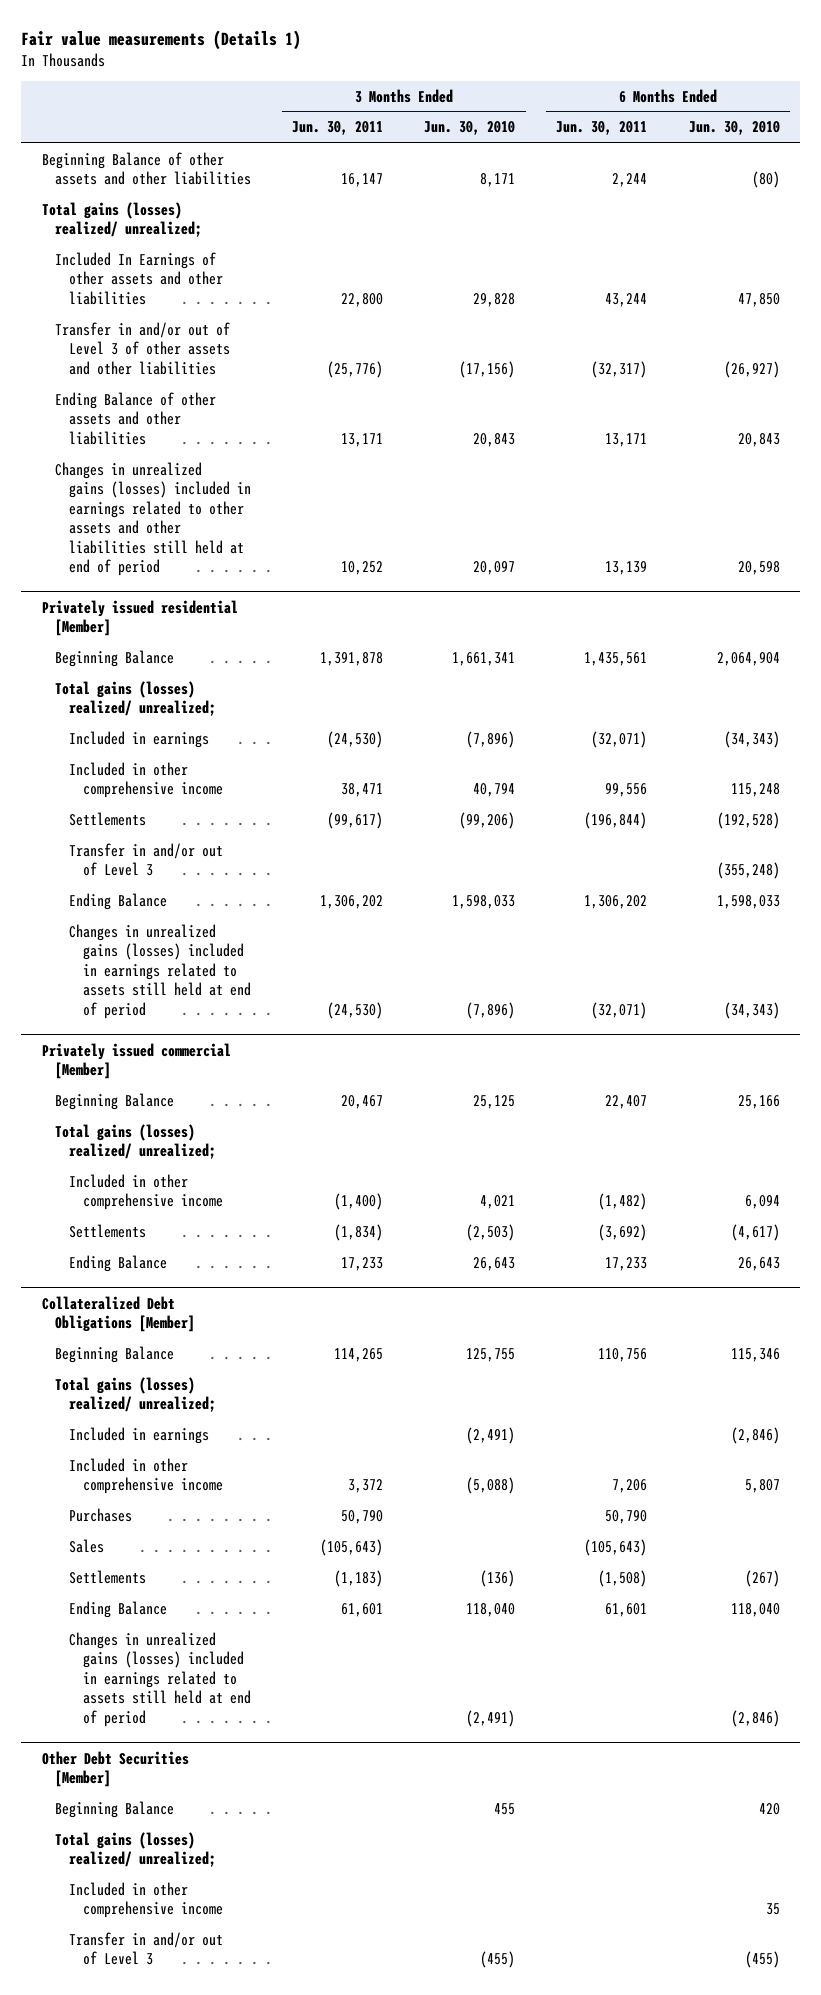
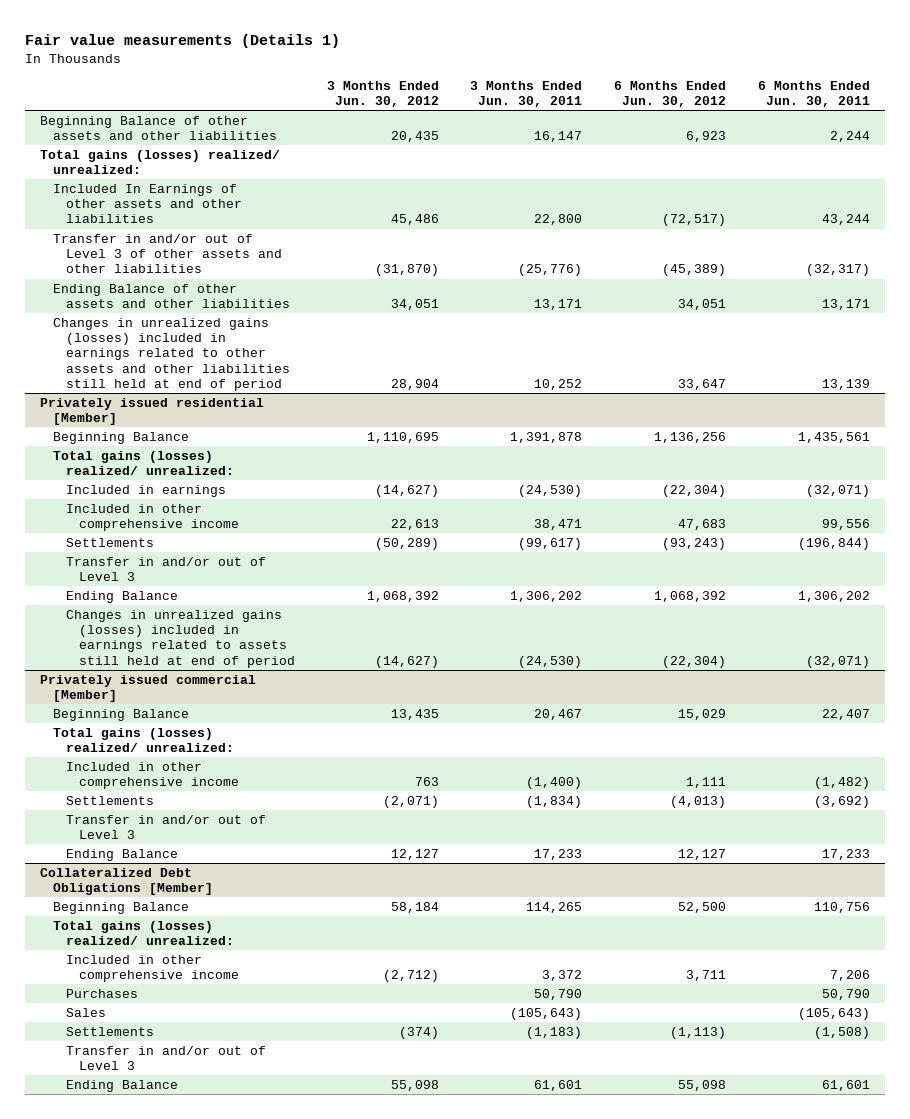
- | 3 Months Ended Jun. 30, 2011 | 3 Months Ended Jun. 30, 2010 | 6 Months Ended Jun. 30, 2011 | 6 Months Ended Jun. 30, 2010
+ | 3 Months Ended Jun. 30, 2012 | 3 Months Ended Jun. 30, 2011 | 6 Months Ended Jun. 30, 2012 | 6 Months Ended Jun. 30, 2011
- Total gains (losses) realized/ unrealized;
+ Total gains (losses) realized/ unrealized:
@ Privately issued residential [Member]
- Total gains (losses) realized/ unrealized;
+ Total gains (losses) realized/ unrealized:
@ Privately issued commercial [Member]
- Total gains (losses) realized/ unrealized;
+ Total gains (losses) realized/ unrealized:
+ Transfer in and/or out of Level 3
@ Collateralized Debt Obligations [Member]
- Total gains (losses) realized/ unrealized;
- Included in earnings | | (2,491) | | (2,846)
+ Total gains (losses) realized/ unrealized:
- Changes in unrealized gains (losses) included in earnings related to assets still held at end of period | | (2,491) | | (2,846)
- Other Debt Securities [Member]
- Beginning Balance | | 455 | | 420
- Total gains (losses) realized/ unrealized;
- Included in other comprehensive income | | | | 35
@ Collateralized Debt Obligations [Member]
moved down: Ending Balance | 55,098 | 61,601 | 55,098 | 61,601

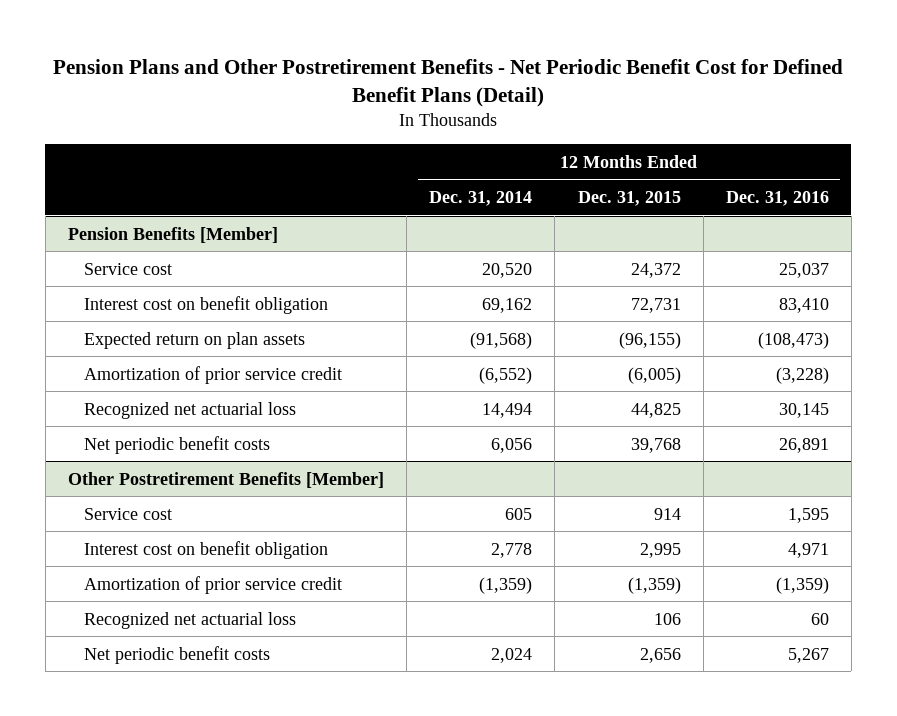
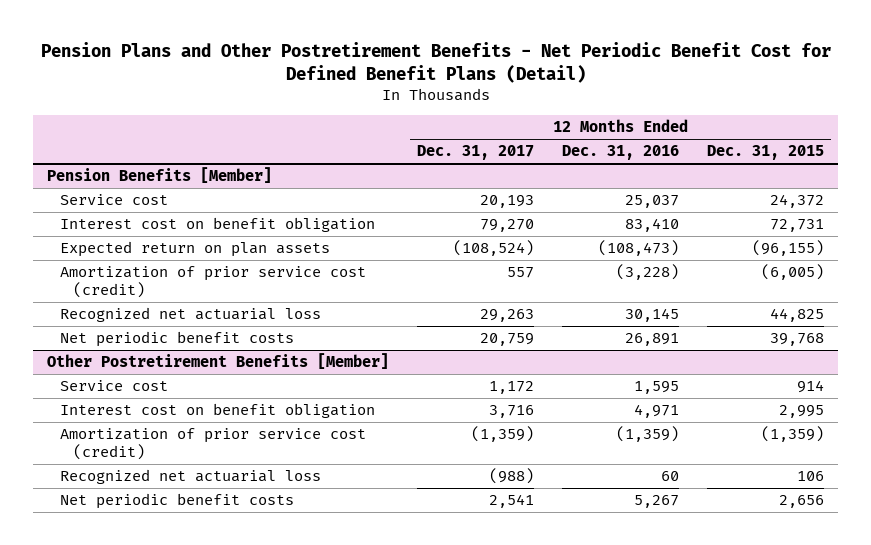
- | 12 Months Ended Dec. 31, 2014 | 12 Months Ended Dec. 31, 2015 | 12 Months Ended Dec. 31, 2016
+ | 12 Months Ended Dec. 31, 2017 | 12 Months Ended Dec. 31, 2016 | 12 Months Ended Dec. 31, 2015
@ Pension Benefits [Member]
- Amortization of prior service credit | (6,552) | (6,005) | (3,228)
+ Amortization of prior service cost (credit) | 557 | (3,228) | (6,005)
@ Other Postretirement Benefits [Member]
- Amortization of prior service credit | (1,359) | (1,359) | (1,359)
+ Amortization of prior service cost (credit) | (1,359) | (1,359) | (1,359)

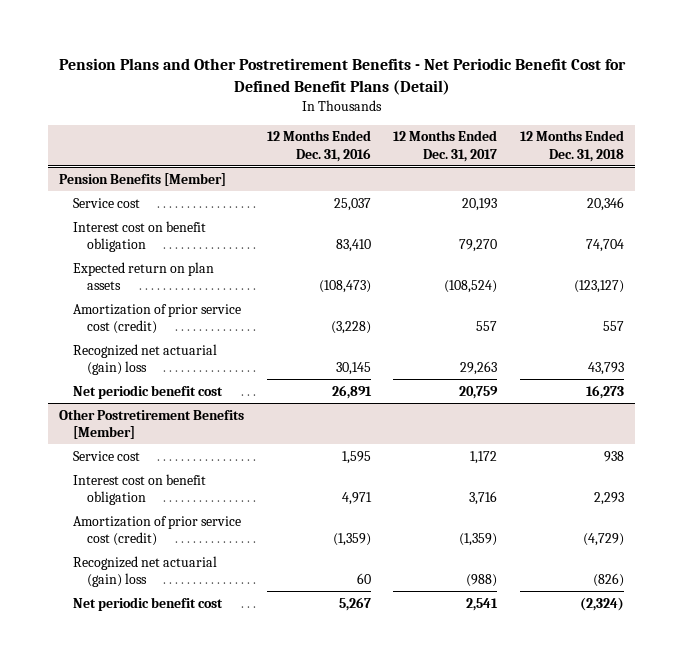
- | 12 Months Ended Dec. 31, 2017 | 12 Months Ended Dec. 31, 2016 | 12 Months Ended Dec. 31, 2015
+ | 12 Months Ended Dec. 31, 2016 | 12 Months Ended Dec. 31, 2017 | 12 Months Ended Dec. 31, 2018
@ Pension Benefits [Member]
- Recognized net actuarial loss | 29,263 | 30,145 | 44,825
- Net periodic benefit costs | 20,759 | 26,891 | 39,768
+ Recognized net actuarial (gain) loss | 30,145 | 29,263 | 43,793
+ Net periodic benefit cost | 26,891 | 20,759 | 16,273
@ Other Postretirement Benefits [Member]
- Recognized net actuarial loss | (988) | 60 | 106
- Net periodic benefit costs | 2,541 | 5,267 | 2,656
+ Recognized net actuarial (gain) loss | 60 | (988) | (826)
+ Net periodic benefit cost | 5,267 | 2,541 | (2,324)

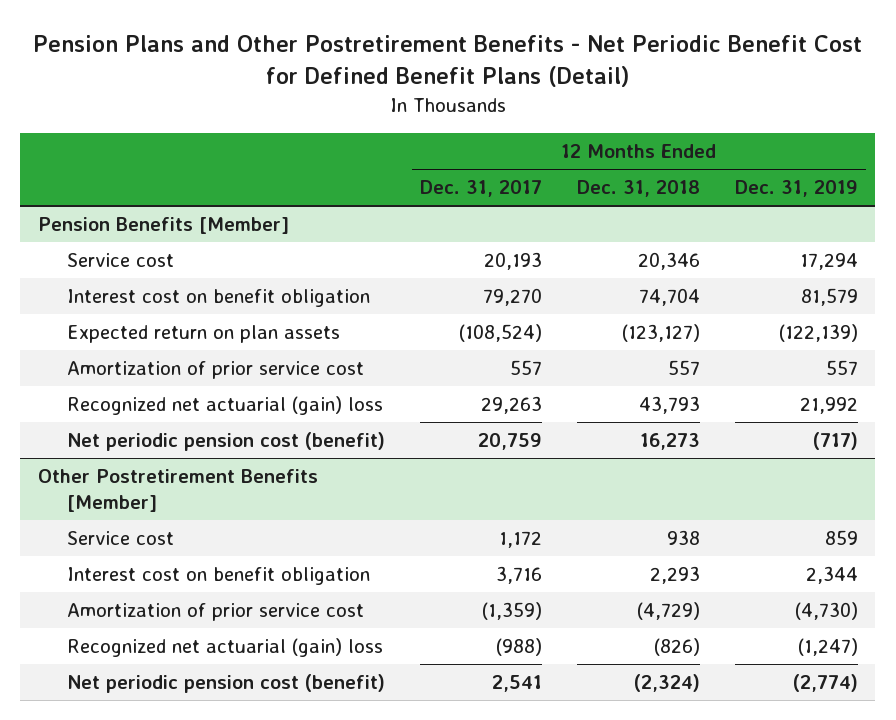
- | 12 Months Ended Dec. 31, 2016 | 12 Months Ended Dec. 31, 2017 | 12 Months Ended Dec. 31, 2018
+ | 12 Months Ended Dec. 31, 2017 | 12 Months Ended Dec. 31, 2018 | 12 Months Ended Dec. 31, 2019
@ Pension Benefits [Member]
- Amortization of prior service cost (credit) | (3,228) | 557 | 557
+ Amortization of prior service cost | 557 | 557 | 557
- Net periodic benefit cost | 26,891 | 20,759 | 16,273
+ Net periodic pension cost (benefit) | 20,759 | 16,273 | (717)
@ Other Postretirement Benefits [Member]
- Amortization of prior service cost (credit) | (1,359) | (1,359) | (4,729)
+ Amortization of prior service cost | (1,359) | (4,729) | (4,730)
- Net periodic benefit cost | 5,267 | 2,541 | (2,324)
+ Net periodic pension cost (benefit) | 2,541 | (2,324) | (2,774)

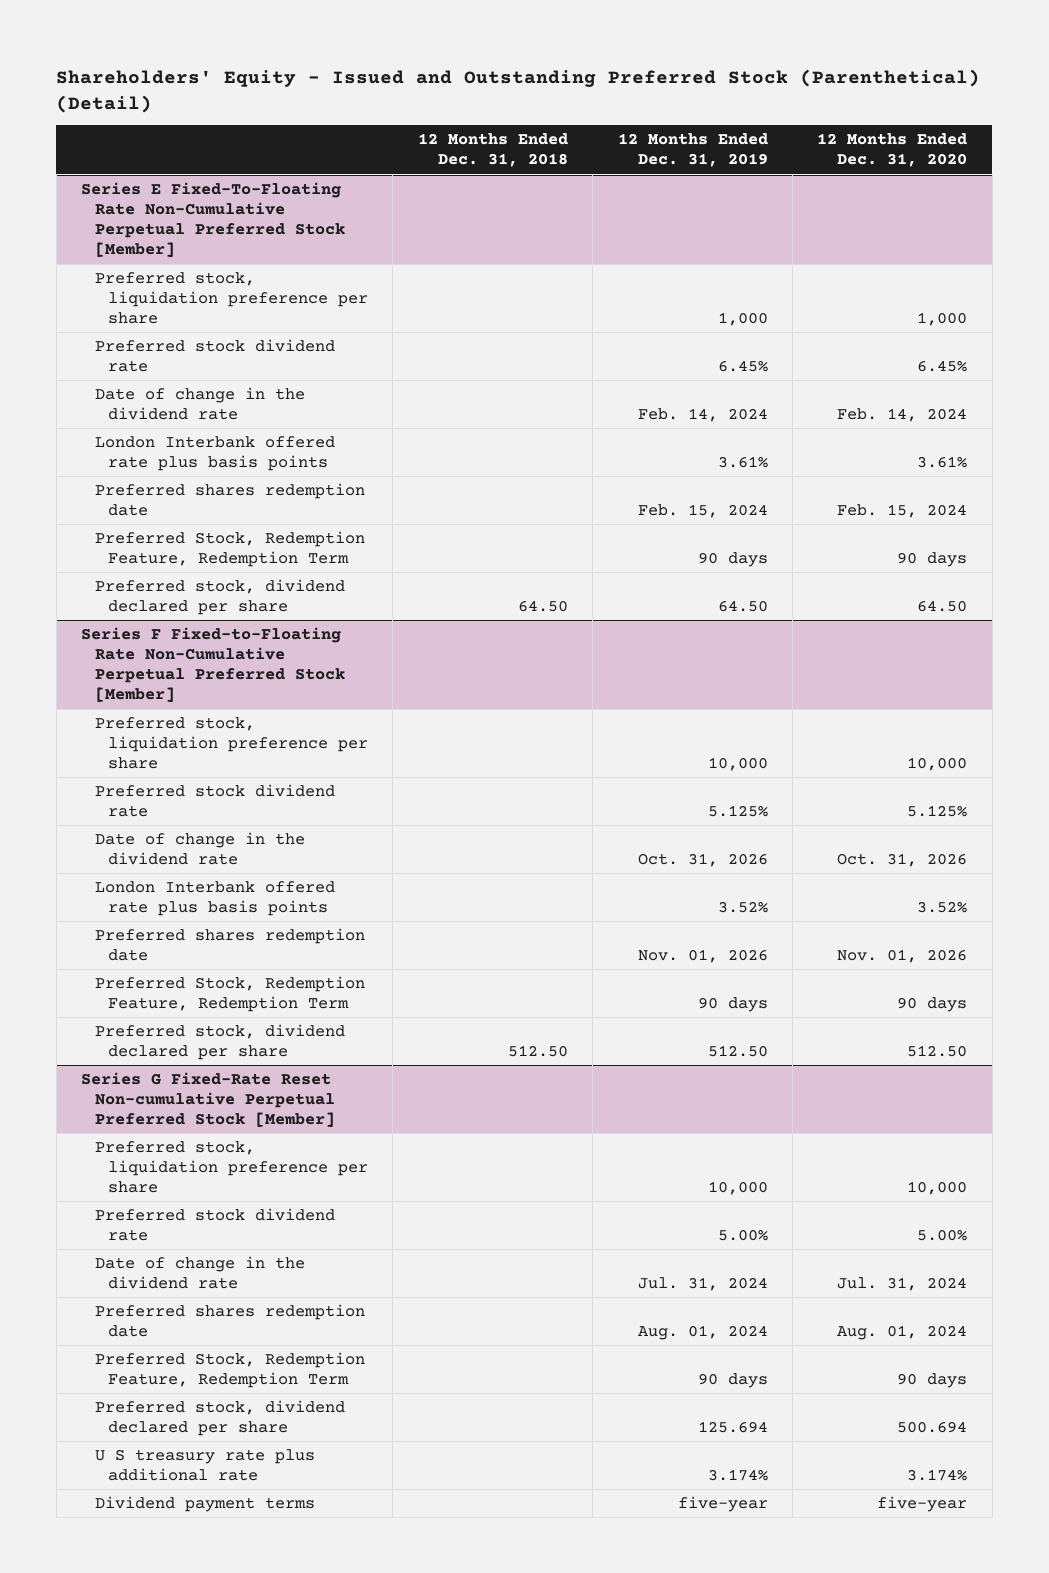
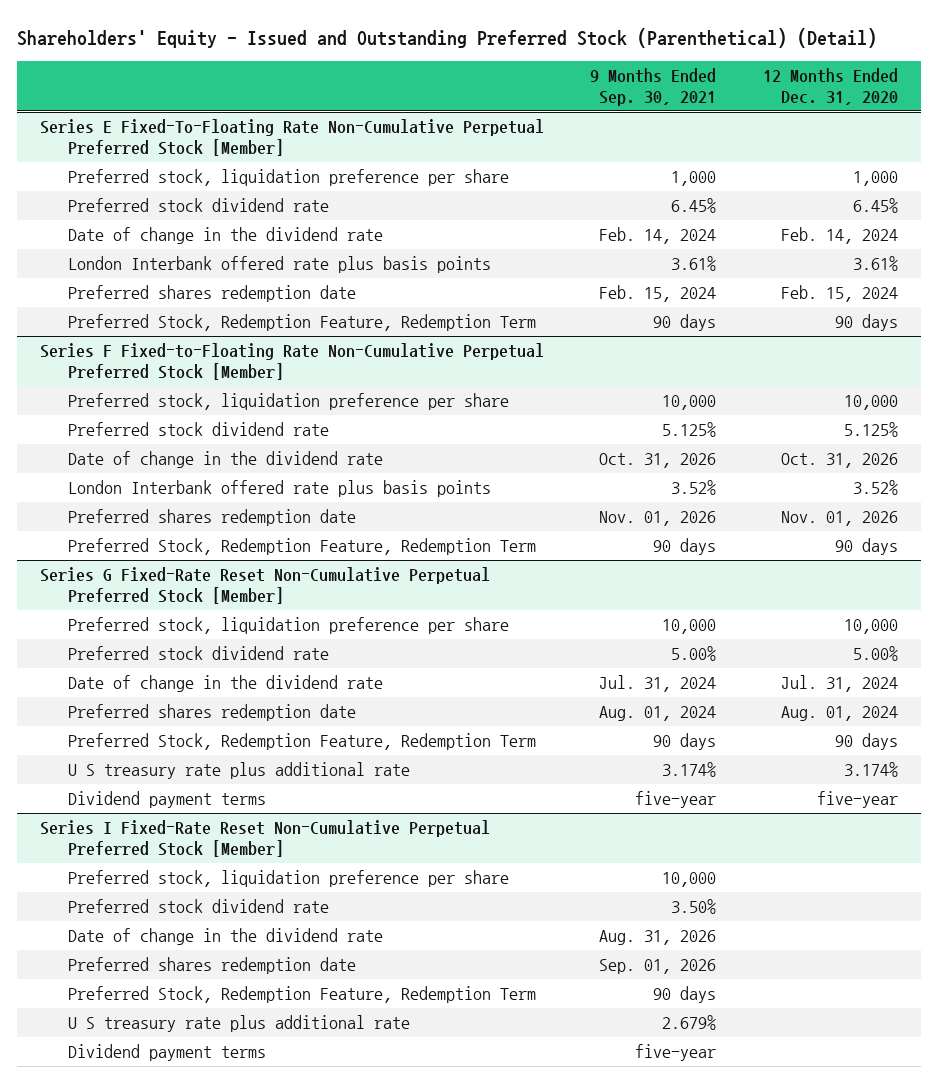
- | 12 Months Ended Dec. 31, 2018 | 12 Months Ended Dec. 31, 2019 | 12 Months Ended Dec. 31, 2020
+ | 9 Months Ended Sep. 30, 2021 | 12 Months Ended Dec. 31, 2020
@ Series E Fixed-To-Floating Rate Non-Cumulative Perpetual Preferred Stock [Member]
- Preferred stock, dividend declared per share | 64.50 | 64.50 | 64.50
@ Series F Fixed-to-Floating Rate Non-Cumulative Perpetual Preferred Stock [Member]
- Preferred stock, dividend declared per share | 512.50 | 512.50 | 512.50
- Series G Fixed-Rate Reset Non-cumulative Perpetual Preferred Stock [Member]
+ Series G Fixed-Rate Reset Non-Cumulative Perpetual Preferred Stock [Member]
- Preferred stock, dividend declared per share | | 125.694 | 500.694
+ Series I Fixed-Rate Reset Non-Cumulative Perpetual Preferred Stock [Member]
+ Preferred stock, liquidation preference per share | 10,000 |
+ Preferred stock dividend rate | 3.50% |
+ Date of change in the dividend rate | Aug. 31, 2026 |
+ Preferred shares redemption date | Sep. 01, 2026 |
+ Preferred Stock, Redemption Feature, Redemption Term | 90 days |
+ U S treasury rate plus additional rate | 2.679% |
+ Dividend payment terms | five-year |

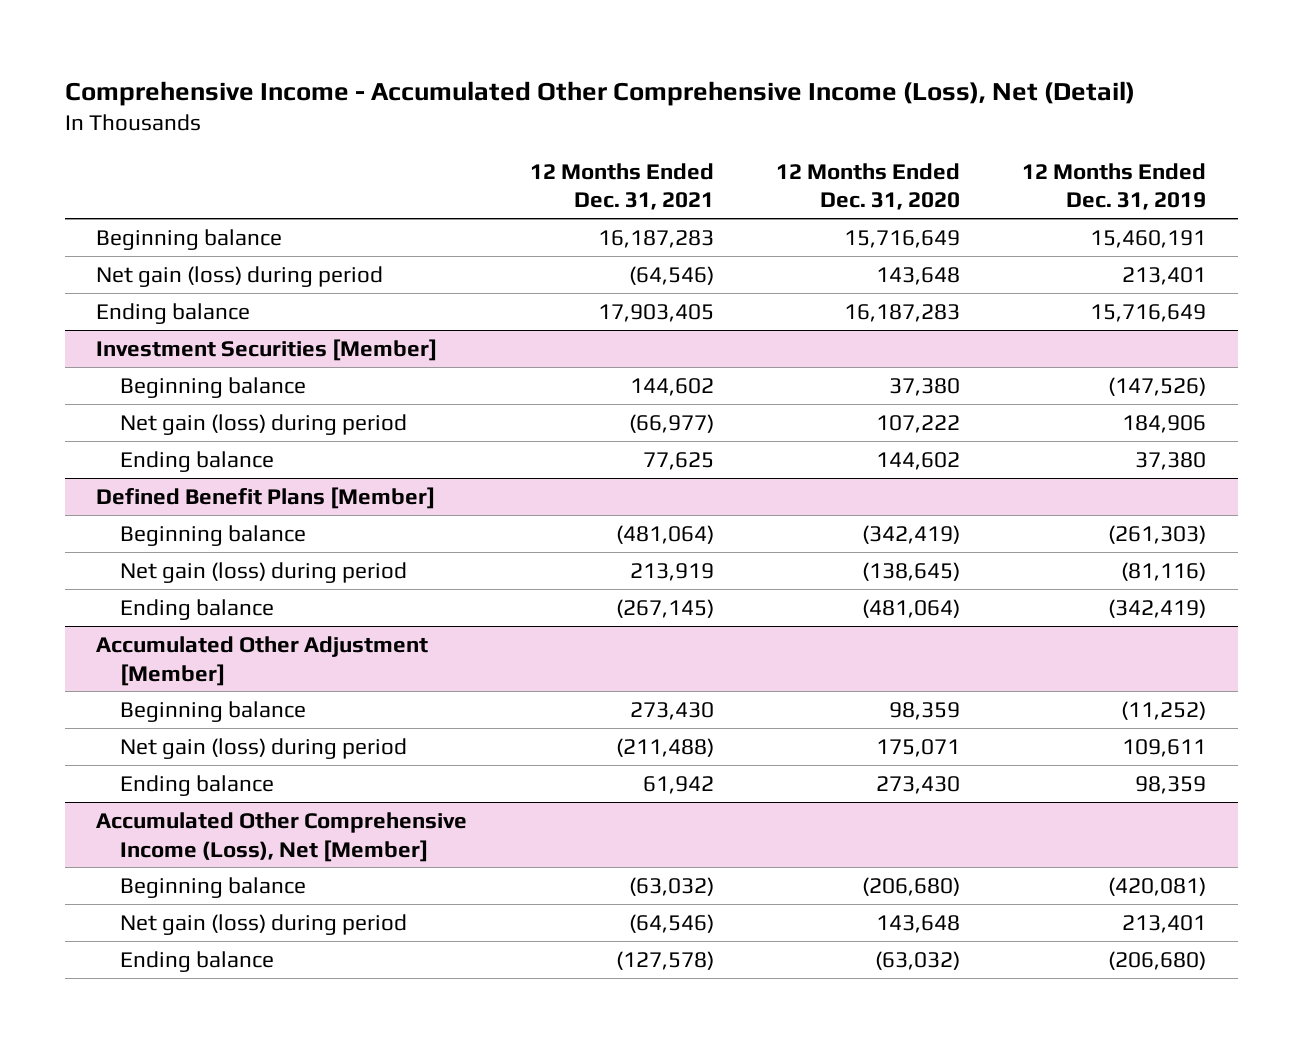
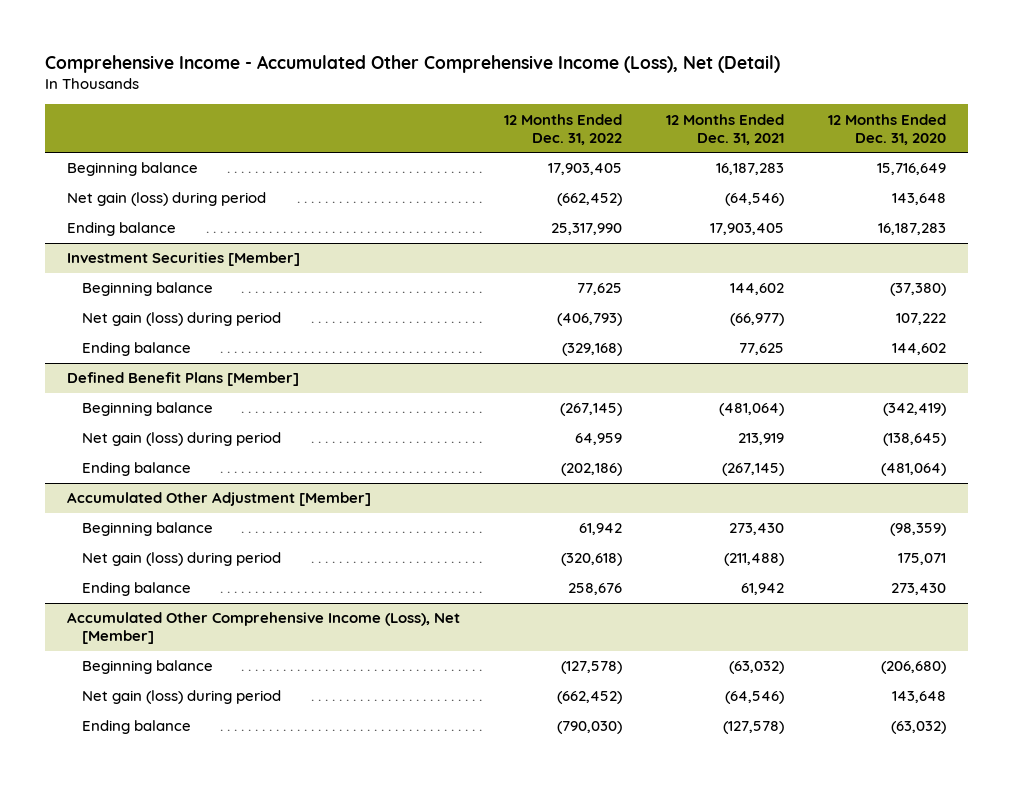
- | 12 Months Ended Dec. 31, 2021 | 12 Months Ended Dec. 31, 2020 | 12 Months Ended Dec. 31, 2019
+ | 12 Months Ended Dec. 31, 2022 | 12 Months Ended Dec. 31, 2021 | 12 Months Ended Dec. 31, 2020
@ Investment Securities [Member]
- Beginning balance | 144,602 | 37,380 | (147,526)
+ Beginning balance | 77,625 | 144,602 | (37,380)
@ Accumulated Other Adjustment [Member]
- Beginning balance | 273,430 | 98,359 | (11,252)
+ Beginning balance | 61,942 | 273,430 | (98,359)

